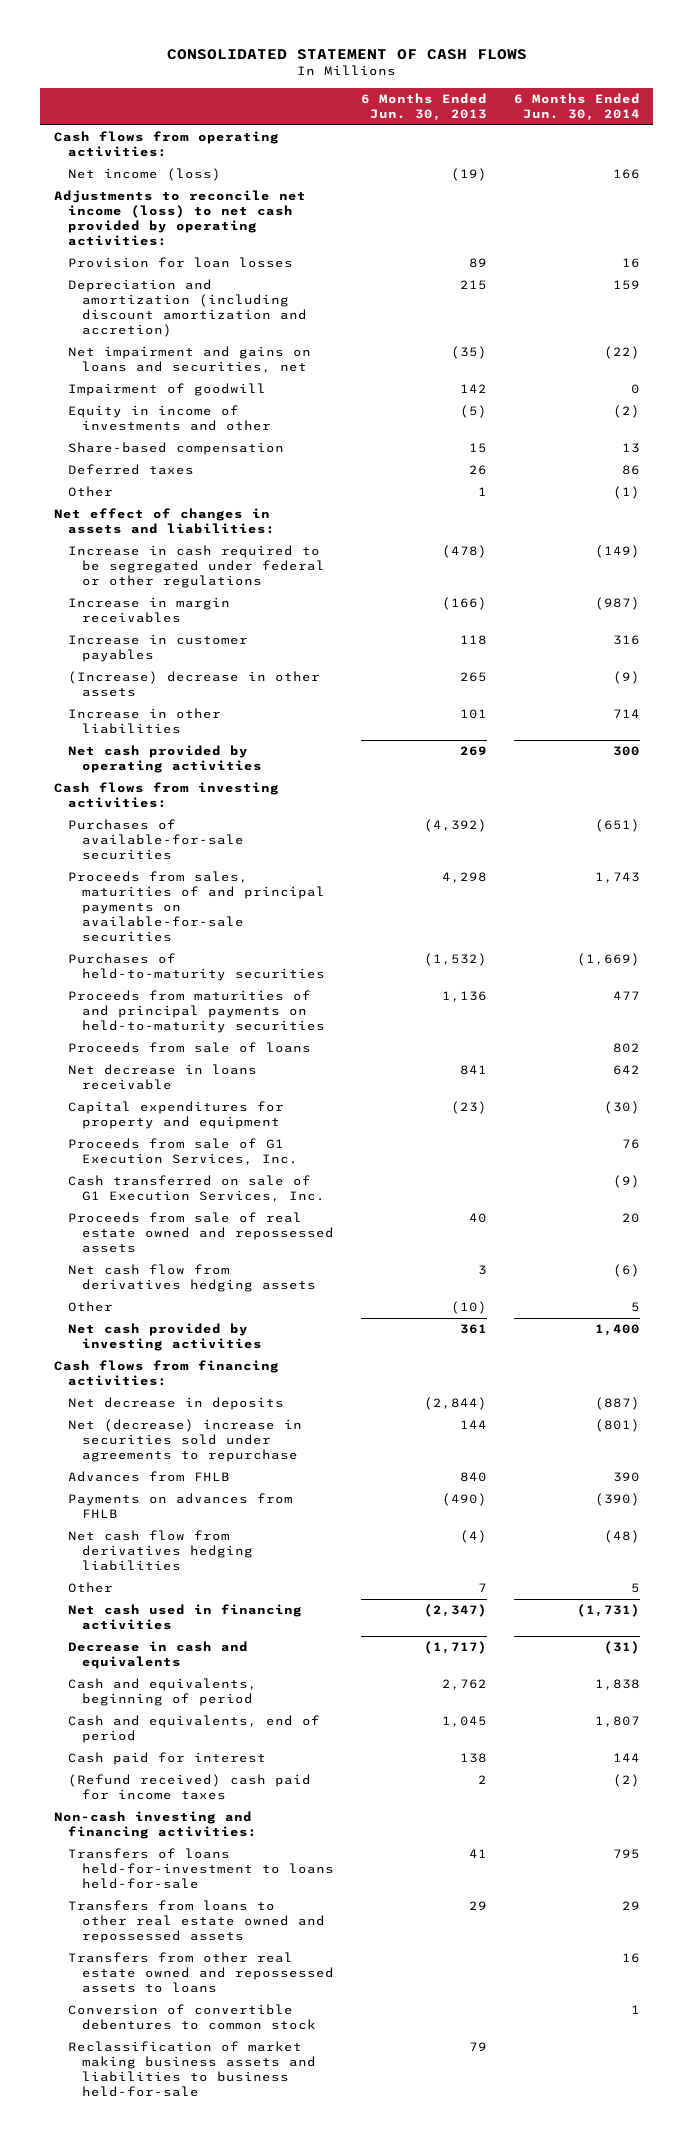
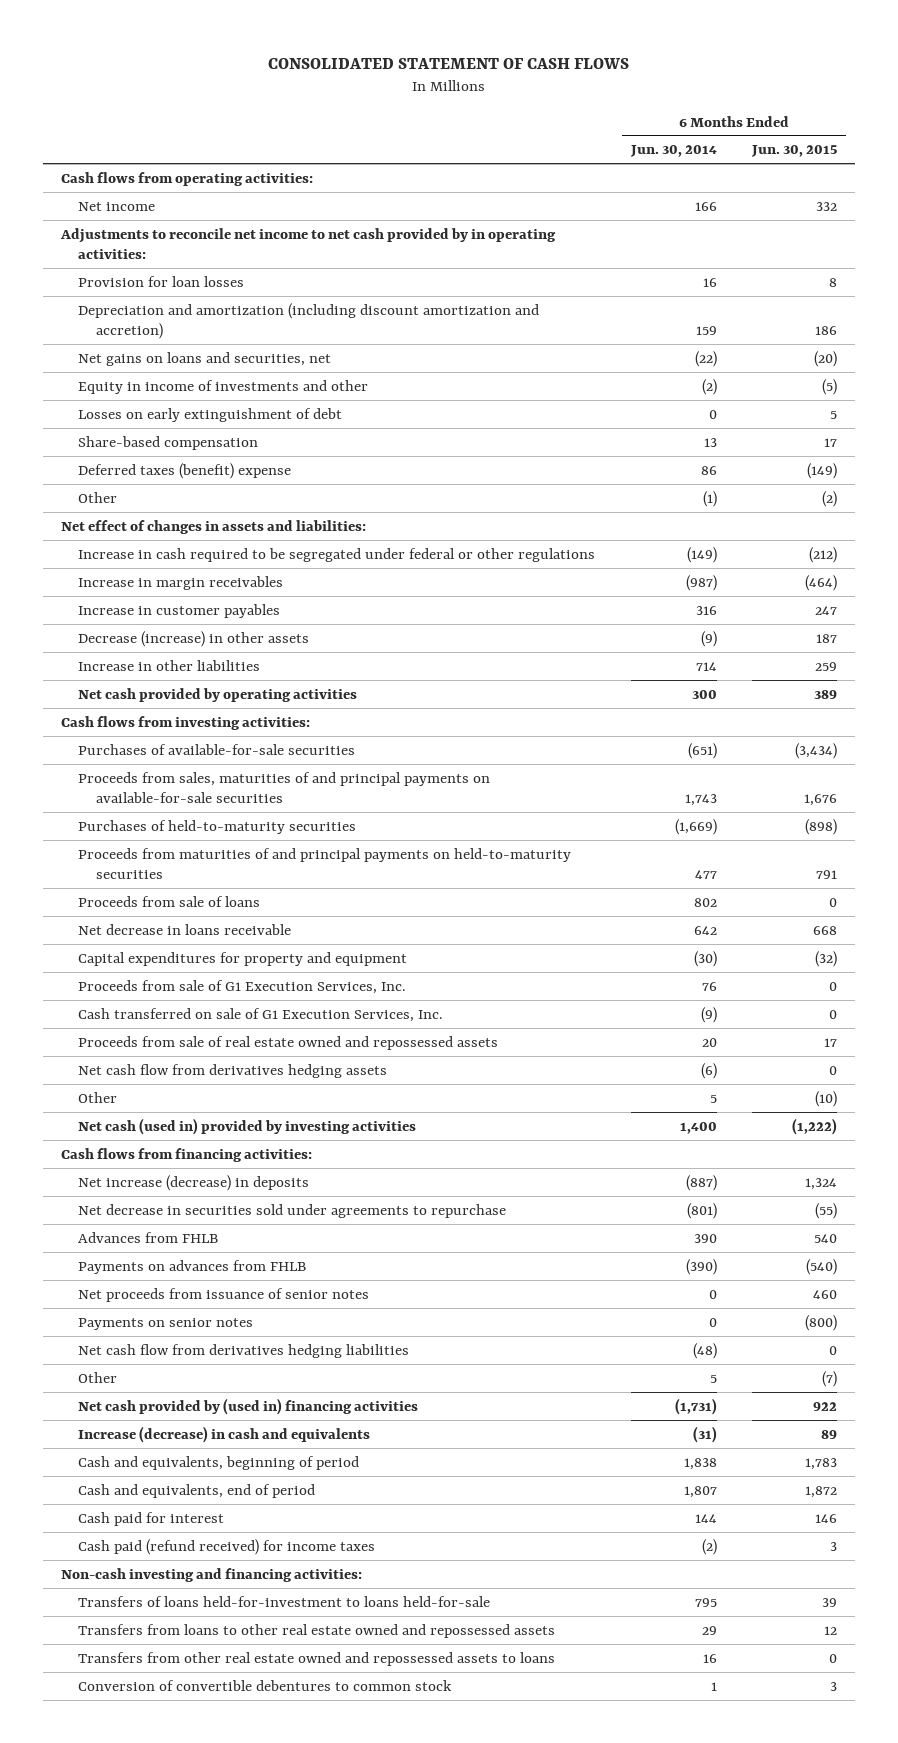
- | 6 Months Ended Jun. 30, 2013 | 6 Months Ended Jun. 30, 2014
+ | 6 Months Ended Jun. 30, 2014 | 6 Months Ended Jun. 30, 2015
- Net income (loss) | (19) | 166
- Adjustments to reconcile net income (loss) to net cash provided by operating activities:
+ Net income | 166 | 332
+ Adjustments to reconcile net income to net cash provided by in operating activities:
- Net impairment and gains on loans and securities, net | (35) | (22)
- Impairment of goodwill | 142 | 0
+ Net gains on loans and securities, net | (22) | (20)
+ Losses on early extinguishment of debt | 0 | 5
- Deferred taxes | 26 | 86
+ Deferred taxes (benefit) expense | 86 | (149)
- (Increase) decrease in other assets | 265 | (9)
+ Decrease (increase) in other assets | (9) | 187
- Net cash provided by investing activities | 361 | 1,400
+ Net cash (used in) provided by investing activities | 1,400 | (1,222)
- Net decrease in deposits | (2,844) | (887)
- Net (decrease) increase in securities sold under agreements to repurchase | 144 | (801)
+ Net increase (decrease) in deposits | (887) | 1,324
+ Net decrease in securities sold under agreements to repurchase | (801) | (55)
+ Net proceeds from issuance of senior notes | 0 | 460
+ Payments on senior notes | 0 | (800)
- Net cash used in financing activities | (2,347) | (1,731)
- Decrease in cash and equivalents | (1,717) | (31)
+ Net cash provided by (used in) financing activities | (1,731) | 922
+ Increase (decrease) in cash and equivalents | (31) | 89
- (Refund received) cash paid for income taxes | 2 | (2)
+ Cash paid (refund received) for income taxes | (2) | 3
- Reclassification of market making business assets and liabilities to business held-for-sale | 79 |

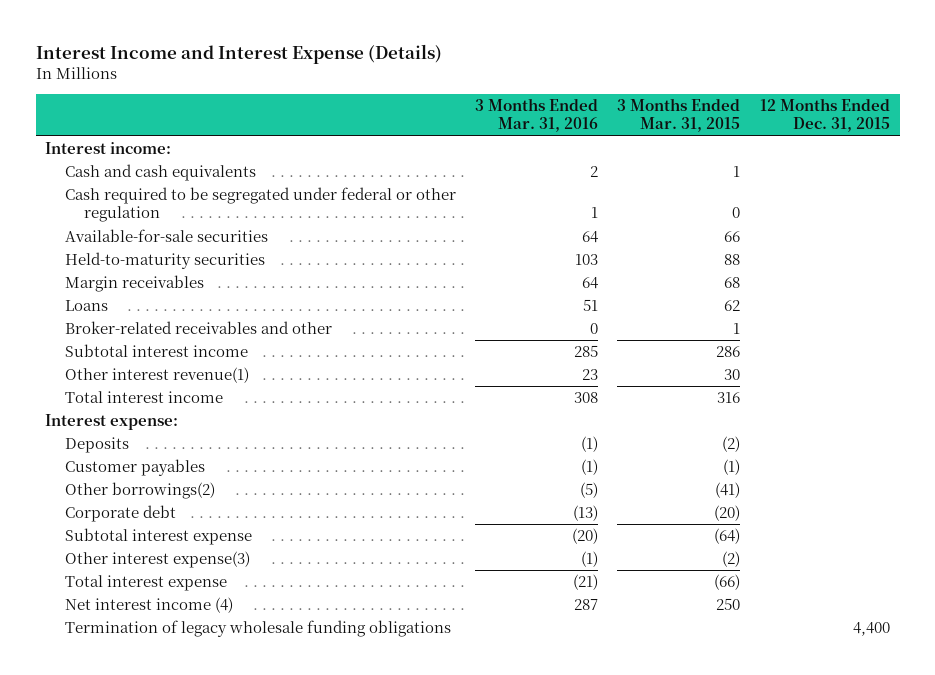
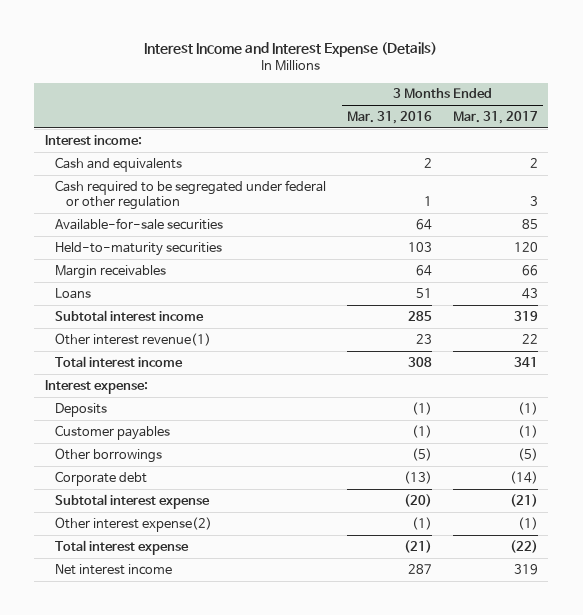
- | 3 Months Ended Mar. 31, 2016 | 3 Months Ended Mar. 31, 2015 | 12 Months Ended Dec. 31, 2015
+ | 3 Months Ended Mar. 31, 2016 | 3 Months Ended Mar. 31, 2017
- Cash and cash equivalents | 2 | 1 |
+ Cash and equivalents | 2 | 2
- Broker-related receivables and other | 0 | 1 |
- Other borrowings(2) | (5) | (41) |
+ Other borrowings | (5) | (5)
- Other interest expense(3) | (1) | (2) |
+ Other interest expense(2) | (1) | (1)
- Net interest income (4) | 287 | 250 |
- Termination of legacy wholesale funding obligations | | | 4,400
+ Net interest income | 287 | 319

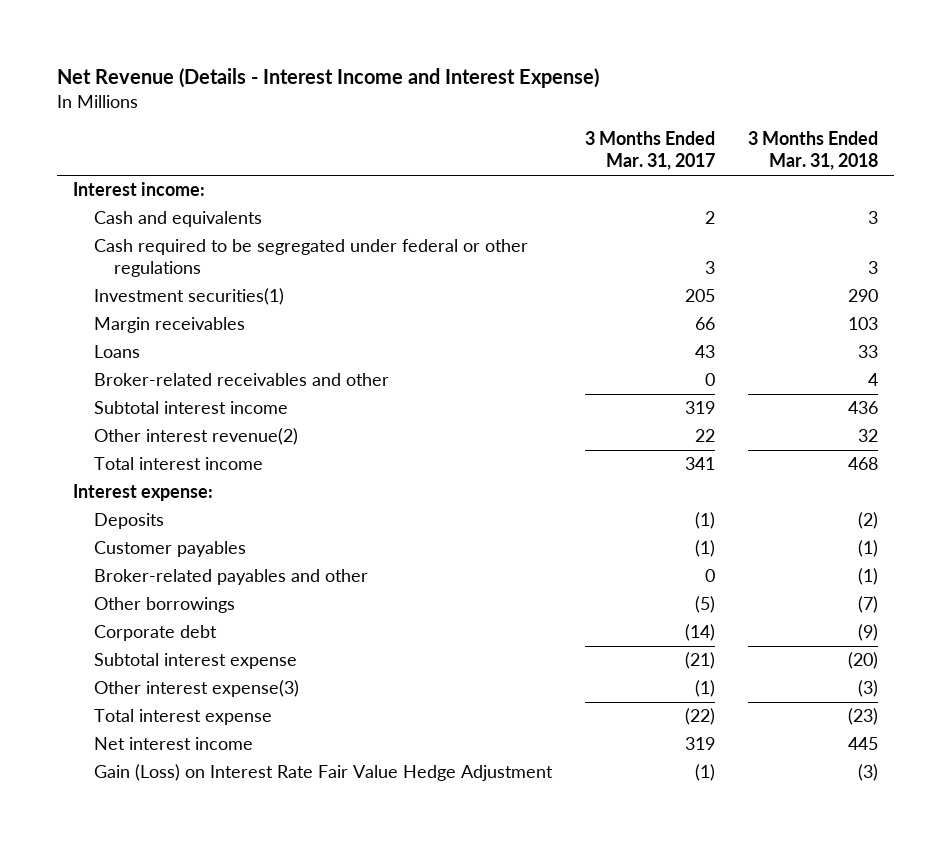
- Interest Income and Interest Expense (Details)
+ Net Revenue (Details - Interest Income and Interest Expense)
- | 3 Months Ended Mar. 31, 2016 | 3 Months Ended Mar. 31, 2017
+ | 3 Months Ended Mar. 31, 2017 | 3 Months Ended Mar. 31, 2018
- Cash required to be segregated under federal or other regulation | 1 | 3
- Available-for-sale securities | 64 | 85
- Held-to-maturity securities | 103 | 120
+ Cash required to be segregated under federal or other regulations | 3 | 3
+ Investment securities(1) | 205 | 290
+ Broker-related receivables and other | 0 | 4
- Other interest revenue(1) | 23 | 22
+ Other interest revenue(2) | 22 | 32
+ Broker-related payables and other | 0 | (1)
- Other interest expense(2) | (1) | (1)
+ Other interest expense(3) | (1) | (3)
+ Gain (Loss) on Interest Rate Fair Value Hedge Adjustment | (1) | (3)

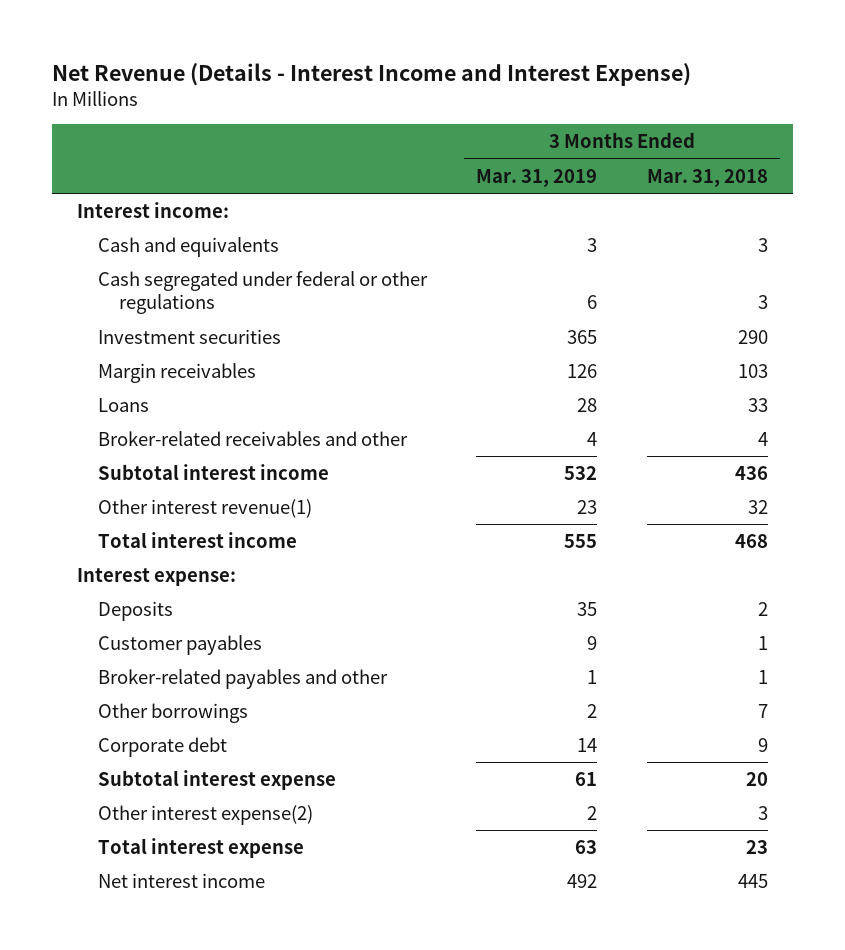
- | 3 Months Ended Mar. 31, 2017 | 3 Months Ended Mar. 31, 2018
+ | 3 Months Ended Mar. 31, 2019 | 3 Months Ended Mar. 31, 2018
- Cash required to be segregated under federal or other regulations | 3 | 3
- Investment securities(1) | 205 | 290
+ Cash segregated under federal or other regulations | 6 | 3
+ Investment securities | 365 | 290
- Other interest revenue(2) | 22 | 32
+ Other interest revenue(1) | 23 | 32
- Deposits | (1) | (2)
- Customer payables | (1) | (1)
- Broker-related payables and other | 0 | (1)
- Other borrowings | (5) | (7)
- Corporate debt | (14) | (9)
- Subtotal interest expense | (21) | (20)
- Other interest expense(3) | (1) | (3)
- Total interest expense | (22) | (23)
+ Deposits | 35 | 2
+ Customer payables | 9 | 1
+ Broker-related payables and other | 1 | 1
+ Other borrowings | 2 | 7
+ Corporate debt | 14 | 9
+ Subtotal interest expense | 61 | 20
+ Other interest expense(2) | 2 | 3
+ Total interest expense | 63 | 23
- Gain (Loss) on Interest Rate Fair Value Hedge Adjustment | (1) | (3)

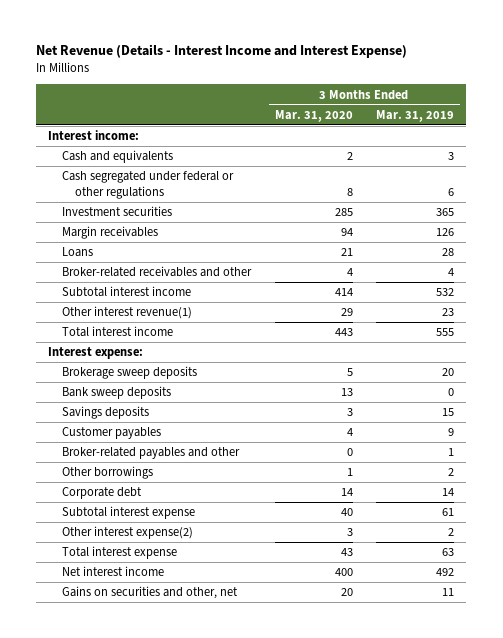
- | 3 Months Ended Mar. 31, 2019 | 3 Months Ended Mar. 31, 2018
+ | 3 Months Ended Mar. 31, 2020 | 3 Months Ended Mar. 31, 2019
- Deposits | 35 | 2
+ Brokerage sweep deposits | 5 | 20
+ Bank sweep deposits | 13 | 0
+ Savings deposits | 3 | 15
+ Gains on securities and other, net | 20 | 11

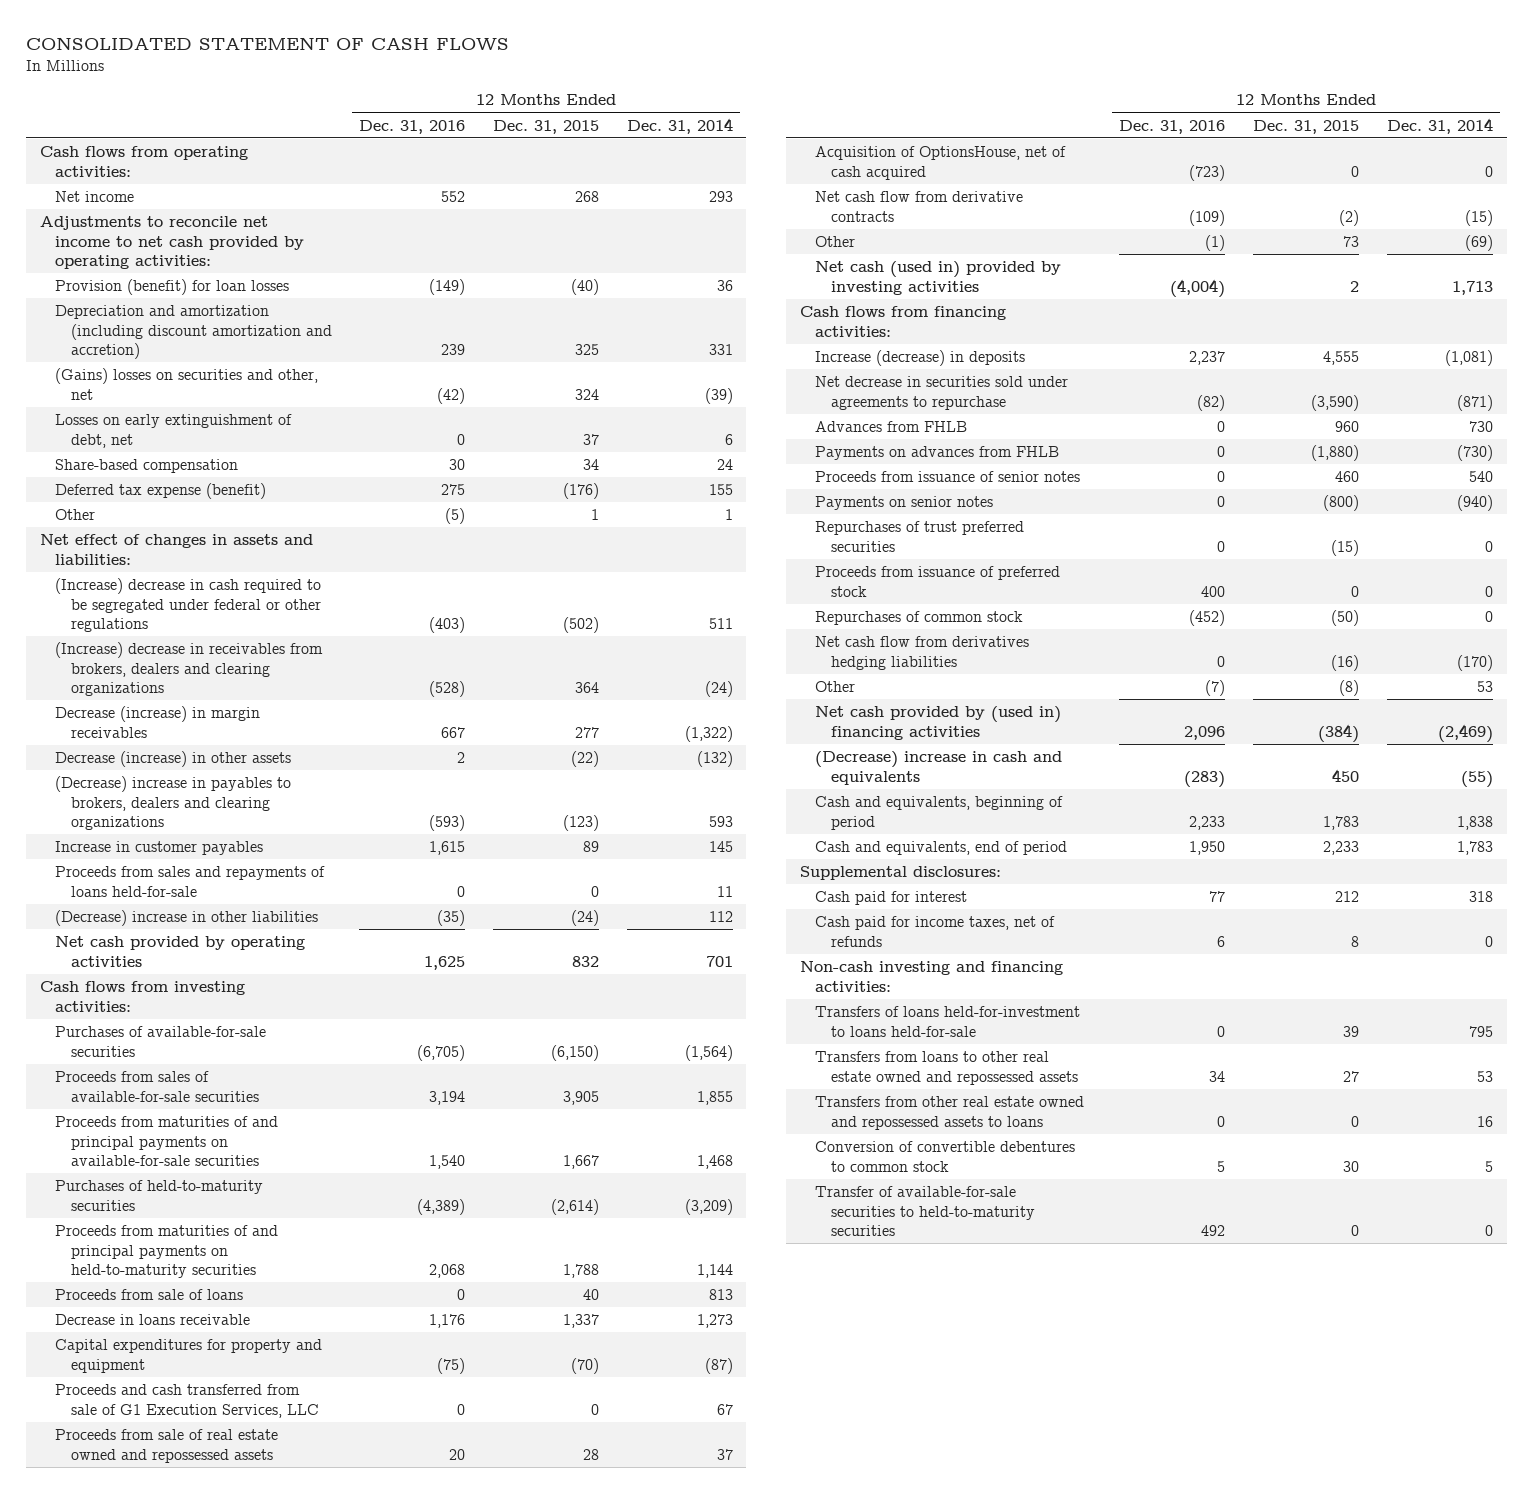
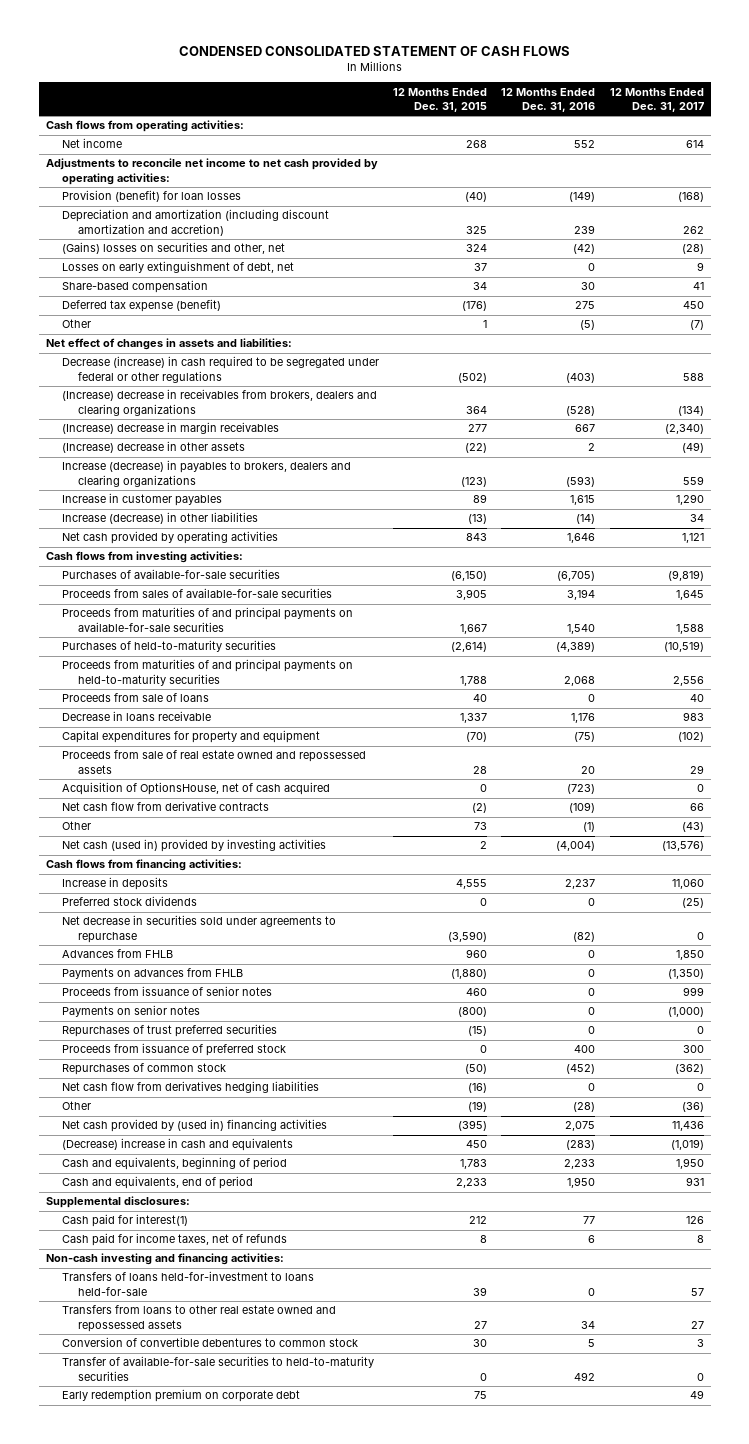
- CONSOLIDATED STATEMENT OF CASH FLOWS
+ CONDENSED CONSOLIDATED STATEMENT OF CASH FLOWS
- | 12 Months Ended Dec. 31, 2016 | 12 Months Ended Dec. 31, 2015 | 12 Months Ended Dec. 31, 2014
+ | 12 Months Ended Dec. 31, 2015 | 12 Months Ended Dec. 31, 2016 | 12 Months Ended Dec. 31, 2017
- (Increase) decrease in cash required to be segregated under federal or other regulations | (403) | (502) | 511
+ Decrease (increase) in cash required to be segregated under federal or other regulations | (502) | (403) | 588
- Decrease (increase) in margin receivables | 667 | 277 | (1,322)
- Decrease (increase) in other assets | 2 | (22) | (132)
- (Decrease) increase in payables to brokers, dealers and clearing organizations | (593) | (123) | 593
+ (Increase) decrease in margin receivables | 277 | 667 | (2,340)
+ (Increase) decrease in other assets | (22) | 2 | (49)
+ Increase (decrease) in payables to brokers, dealers and clearing organizations | (123) | (593) | 559
- Proceeds from sales and repayments of loans held-for-sale | 0 | 0 | 11
- (Decrease) increase in other liabilities | (35) | (24) | 112
- Net cash provided by operating activities | 1,625 | 832 | 701
+ Increase (decrease) in other liabilities | (13) | (14) | 34
+ Net cash provided by operating activities | 843 | 1,646 | 1,121
- Proceeds and cash transferred from sale of G1 Execution Services, LLC | 0 | 0 | 67
- Increase (decrease) in deposits | 2,237 | 4,555 | (1,081)
+ Increase in deposits | 4,555 | 2,237 | 11,060
+ Preferred stock dividends | 0 | 0 | (25)
- Other | (7) | (8) | 53
- Net cash provided by (used in) financing activities | 2,096 | (384) | (2,469)
+ Other | (19) | (28) | (36)
+ Net cash provided by (used in) financing activities | (395) | 2,075 | 11,436
- Cash paid for interest | 77 | 212 | 318
+ Cash paid for interest(1) | 212 | 77 | 126
- Transfers from other real estate owned and repossessed assets to loans | 0 | 0 | 16
+ Early redemption premium on corporate debt | 75 | | 49

